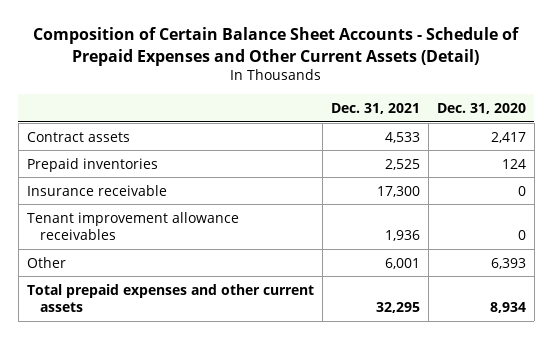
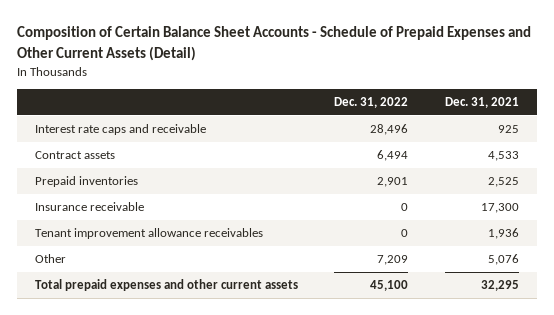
- | Dec. 31, 2021 | Dec. 31, 2020
+ | Dec. 31, 2022 | Dec. 31, 2021
+ Interest rate caps and receivable | 28,496 | 925
- Other | 6,001 | 6,393
+ Other | 7,209 | 5,076

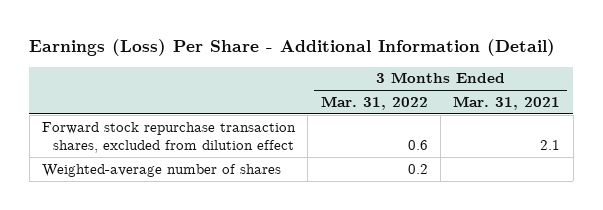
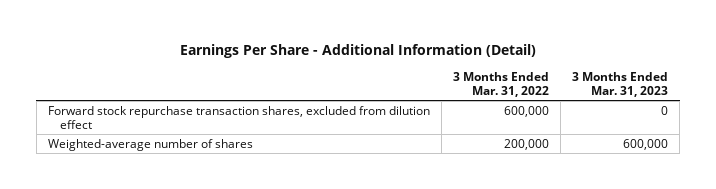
- Earnings (Loss) Per Share - Additional Information (Detail)
+ Earnings Per Share - Additional Information (Detail)
- | 3 Months Ended Mar. 31, 2022 | 3 Months Ended Mar. 31, 2021
+ | 3 Months Ended Mar. 31, 2022 | 3 Months Ended Mar. 31, 2023
- Forward stock repurchase transaction shares, excluded from dilution effect | 0.6 | 2.1
- Weighted-average number of shares | 0.2 |
+ Forward stock repurchase transaction shares, excluded from dilution effect | 600,000 | 0
+ Weighted-average number of shares | 200,000 | 600,000

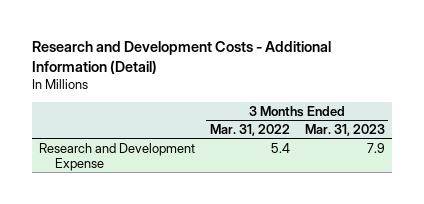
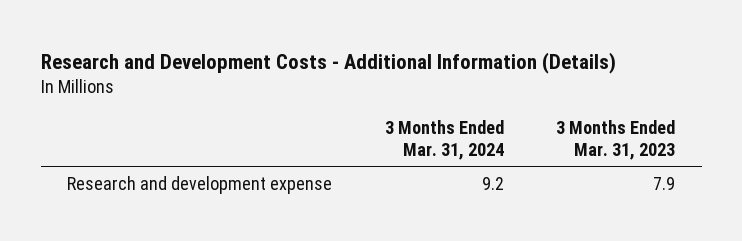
- Research and Development Costs - Additional Information (Detail)
+ Research and Development Costs - Additional Information (Details)
- | 3 Months Ended Mar. 31, 2022 | 3 Months Ended Mar. 31, 2023
+ | 3 Months Ended Mar. 31, 2024 | 3 Months Ended Mar. 31, 2023
- Research and Development Expense | 5.4 | 7.9
+ Research and development expense | 9.2 | 7.9

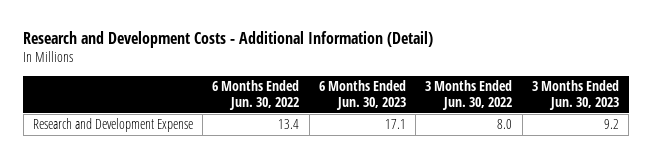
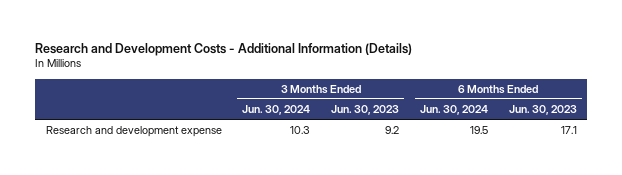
- Research and Development Costs - Additional Information (Detail)
+ Research and Development Costs - Additional Information (Details)
- | 6 Months Ended Jun. 30, 2022 | 6 Months Ended Jun. 30, 2023 | 3 Months Ended Jun. 30, 2022 | 3 Months Ended Jun. 30, 2023
+ | 3 Months Ended Jun. 30, 2024 | 3 Months Ended Jun. 30, 2023 | 6 Months Ended Jun. 30, 2024 | 6 Months Ended Jun. 30, 2023
- Research and Development Expense | 13.4 | 17.1 | 8.0 | 9.2
+ Research and development expense | 10.3 | 9.2 | 19.5 | 17.1

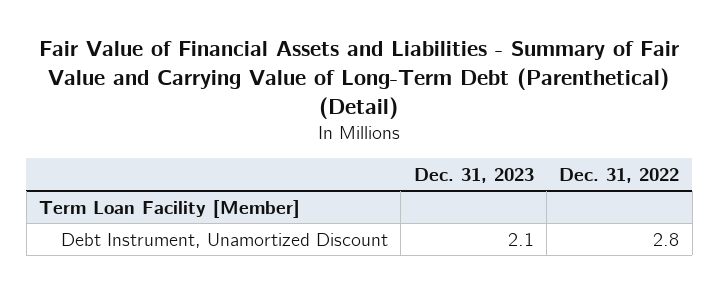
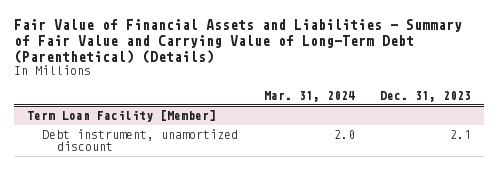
- Fair Value of Financial Assets and Liabilities - Summary of Fair Value and Carrying Value of Long-Term Debt (Parenthetical) (Detail)
+ Fair Value of Financial Assets and Liabilities - Summary of Fair Value and Carrying Value of Long-Term Debt (Parenthetical) (Details)
- | Dec. 31, 2023 | Dec. 31, 2022
+ | Mar. 31, 2024 | Dec. 31, 2023
@ Term Loan Facility [Member]
- Debt Instrument, Unamortized Discount | 2.1 | 2.8
+ Debt instrument, unamortized discount | 2.0 | 2.1

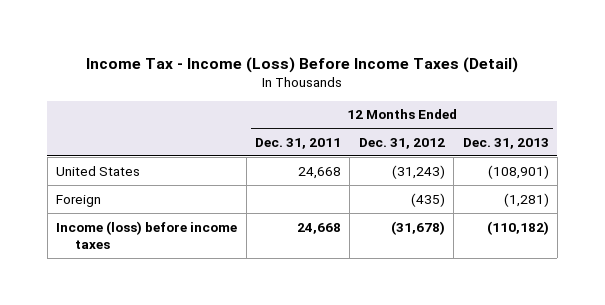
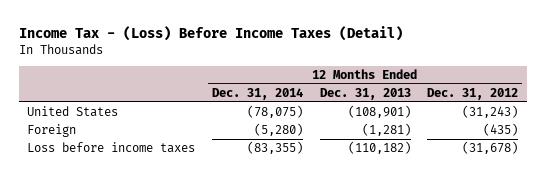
- Income Tax - Income (Loss) Before Income Taxes (Detail)
+ Income Tax - (Loss) Before Income Taxes (Detail)
- | 12 Months Ended Dec. 31, 2011 | 12 Months Ended Dec. 31, 2012 | 12 Months Ended Dec. 31, 2013
+ | 12 Months Ended Dec. 31, 2014 | 12 Months Ended Dec. 31, 2013 | 12 Months Ended Dec. 31, 2012
- Income (loss) before income taxes | 24,668 | (31,678) | (110,182)
+ Loss before income taxes | (83,355) | (110,182) | (31,678)

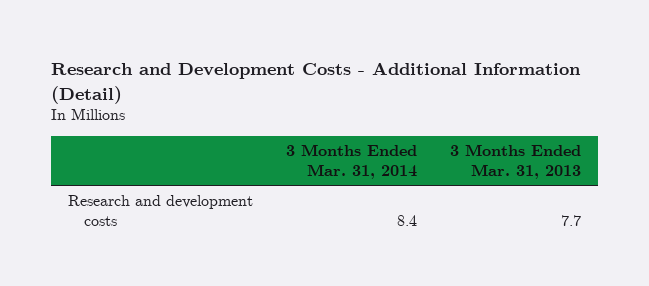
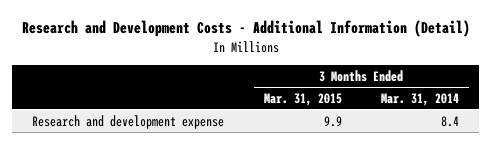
- | 3 Months Ended Mar. 31, 2014 | 3 Months Ended Mar. 31, 2013
+ | 3 Months Ended Mar. 31, 2015 | 3 Months Ended Mar. 31, 2014
- Research and development costs | 8.4 | 7.7
+ Research and development expense | 9.9 | 8.4

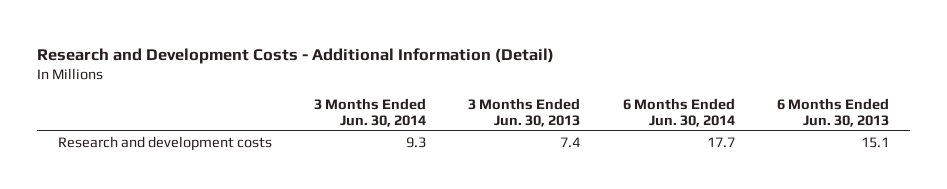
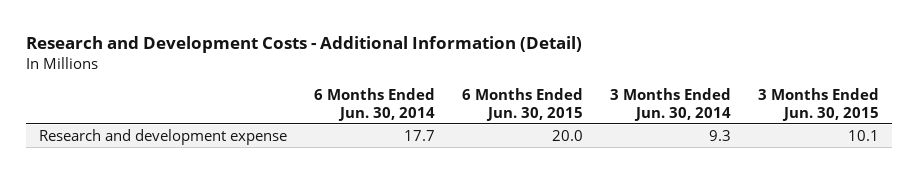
- | 3 Months Ended Jun. 30, 2014 | 3 Months Ended Jun. 30, 2013 | 6 Months Ended Jun. 30, 2014 | 6 Months Ended Jun. 30, 2013
+ | 6 Months Ended Jun. 30, 2014 | 6 Months Ended Jun. 30, 2015 | 3 Months Ended Jun. 30, 2014 | 3 Months Ended Jun. 30, 2015
- Research and development costs | 9.3 | 7.4 | 17.7 | 15.1
+ Research and development expense | 17.7 | 20.0 | 9.3 | 10.1

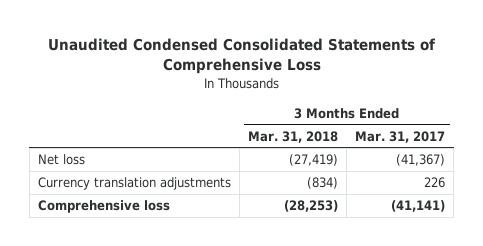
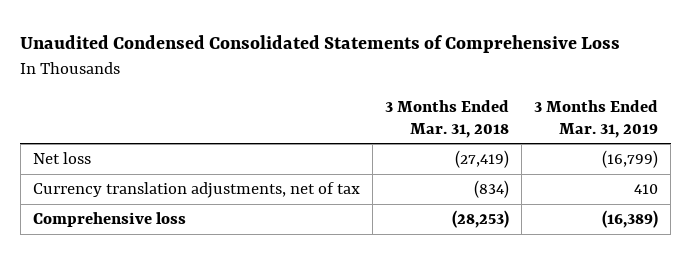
- | 3 Months Ended Mar. 31, 2018 | 3 Months Ended Mar. 31, 2017
+ | 3 Months Ended Mar. 31, 2018 | 3 Months Ended Mar. 31, 2019
- Currency translation adjustments | (834) | 226
+ Currency translation adjustments, net of tax | (834) | 410

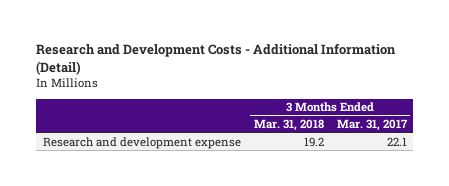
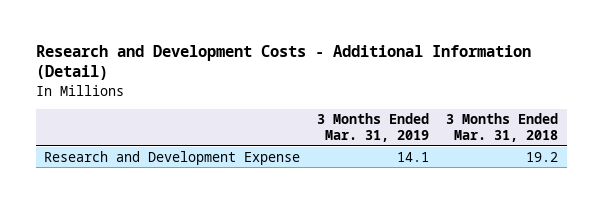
- | 3 Months Ended Mar. 31, 2018 | 3 Months Ended Mar. 31, 2017
+ | 3 Months Ended Mar. 31, 2019 | 3 Months Ended Mar. 31, 2018
- Research and development expense | 19.2 | 22.1
+ Research and Development Expense | 14.1 | 19.2

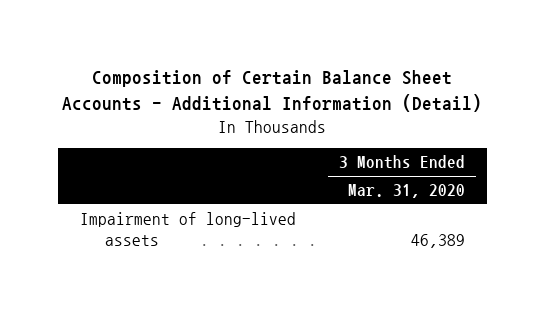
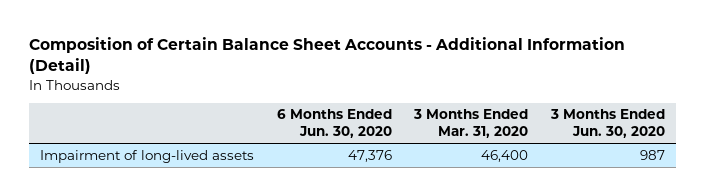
- | 3 Months Ended Mar. 31, 2020
+ | 6 Months Ended Jun. 30, 2020 | 3 Months Ended Mar. 31, 2020 | 3 Months Ended Jun. 30, 2020
- Impairment of long-lived assets | 46,389
+ Impairment of long-lived assets | 47,376 | 46,400 | 987

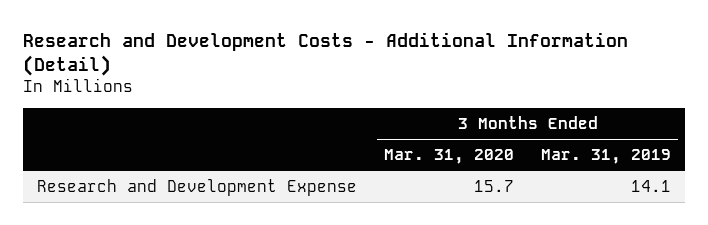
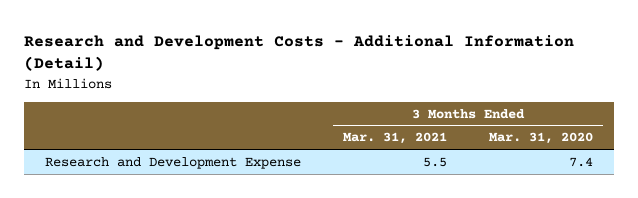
- | 3 Months Ended Mar. 31, 2020 | 3 Months Ended Mar. 31, 2019
+ | 3 Months Ended Mar. 31, 2021 | 3 Months Ended Mar. 31, 2020
- Research and Development Expense | 15.7 | 14.1
+ Research and Development Expense | 5.5 | 7.4

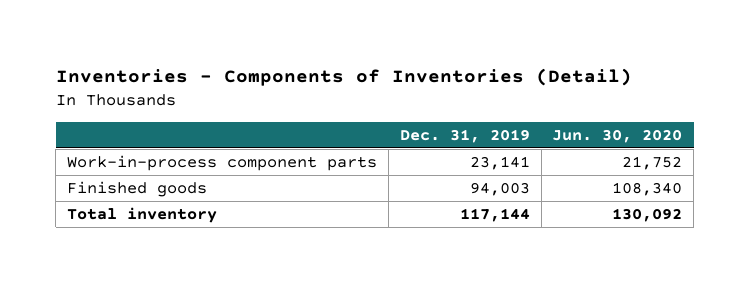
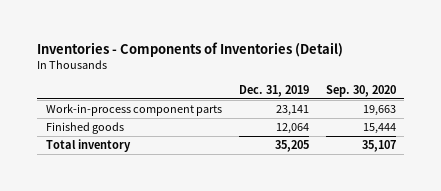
- | Dec. 31, 2019 | Jun. 30, 2020
+ | Dec. 31, 2019 | Sep. 30, 2020
- Finished goods | 94,003 | 108,340
- Total inventory | 117,144 | 130,092
+ Finished goods | 12,064 | 15,444
+ Total inventory | 35,205 | 35,107

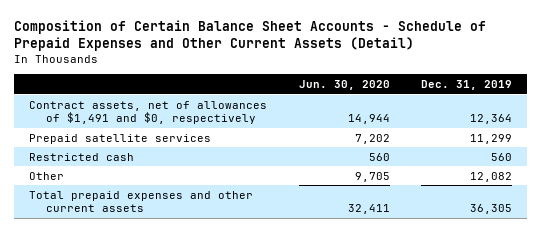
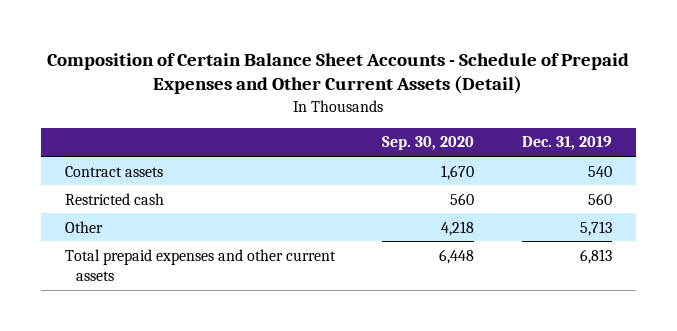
- | Jun. 30, 2020 | Dec. 31, 2019
+ | Sep. 30, 2020 | Dec. 31, 2019
- Contract assets, net of allowances of $1,491 and $0, respectively | 14,944 | 12,364
- Prepaid satellite services | 7,202 | 11,299
+ Contract assets | 1,670 | 540
- Other | 9,705 | 12,082
- Total prepaid expenses and other current assets | 32,411 | 36,305
+ Other | 4,218 | 5,713
+ Total prepaid expenses and other current assets | 6,448 | 6,813

